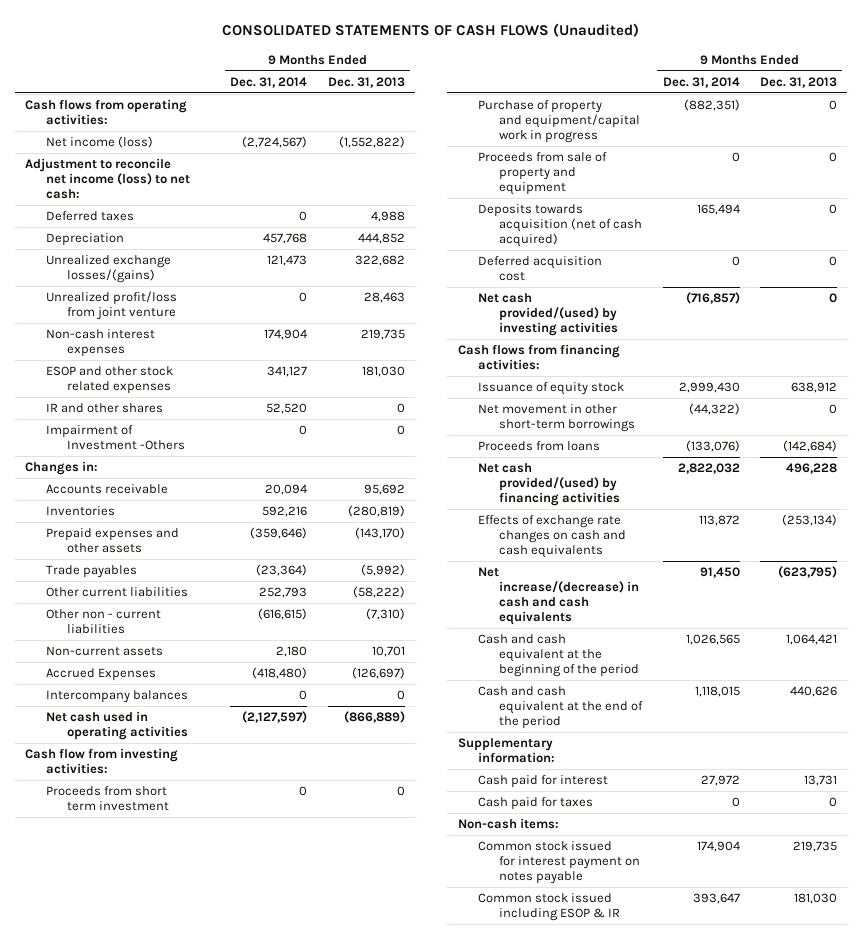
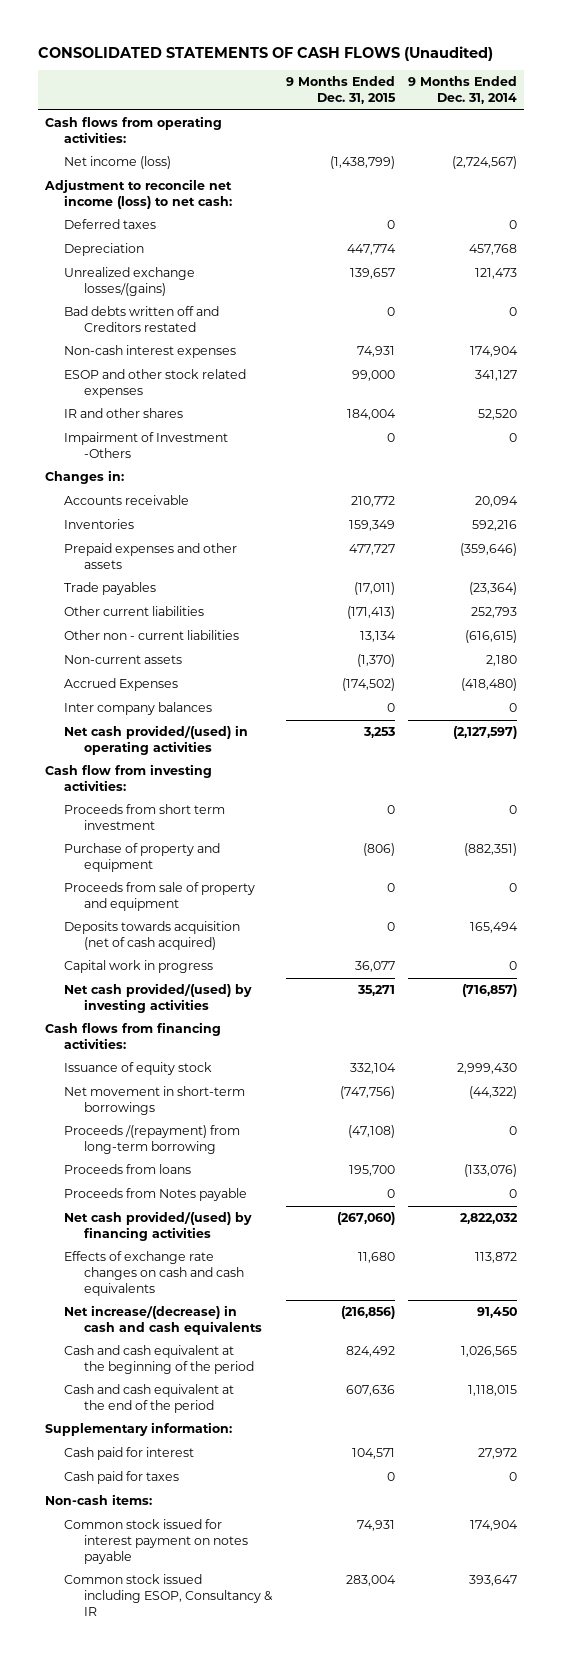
- | 9 Months Ended Dec. 31, 2014 | 9 Months Ended Dec. 31, 2013
+ | 9 Months Ended Dec. 31, 2015 | 9 Months Ended Dec. 31, 2014
- Unrealized profit/loss from joint venture | 0 | 28,463
+ Bad debts written off and Creditors restated | 0 | 0
- Intercompany balances | 0 | 0
- Net cash used in operating activities | (2,127,597) | (866,889)
+ Inter company balances | 0 | 0
+ Net cash provided/(used) in operating activities | 3,253 | (2,127,597)
- Purchase of property and equipment/capital work in progress | (882,351) | 0
+ Purchase of property and equipment | (806) | (882,351)
- Deferred acquisition cost | 0 | 0
+ Capital work in progress | 36,077 | 0
- Net movement in other short-term borrowings | (44,322) | 0
+ Net movement in short-term borrowings | (747,756) | (44,322)
+ Proceeds /(repayment) from long-term borrowing | (47,108) | 0
+ Proceeds from Notes payable | 0 | 0
- Common stock issued including ESOP & IR | 393,647 | 181,030
+ Common stock issued including ESOP, Consultancy & IR | 283,004 | 393,647

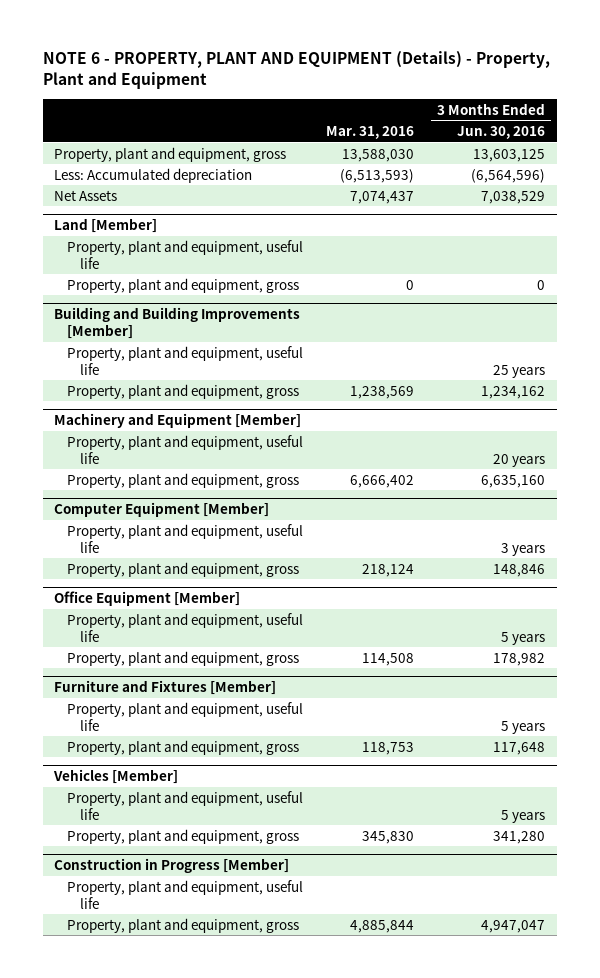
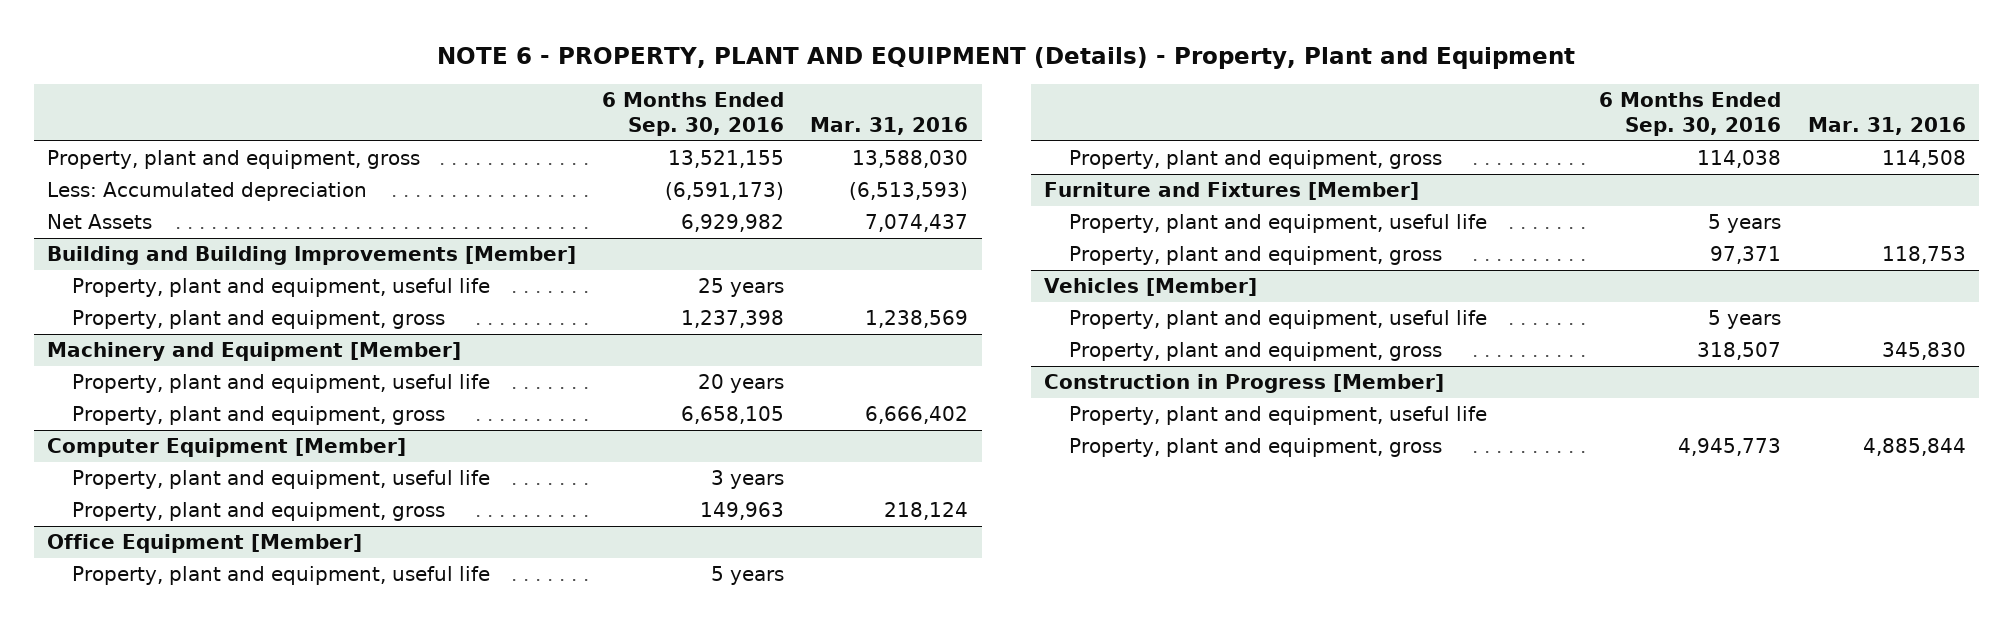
- | Mar. 31, 2016 | 3 Months Ended Jun. 30, 2016
+ | 6 Months Ended Sep. 30, 2016 | Mar. 31, 2016
- Land [Member]
- Property, plant and equipment, useful life
- Property, plant and equipment, gross | 0 | 0

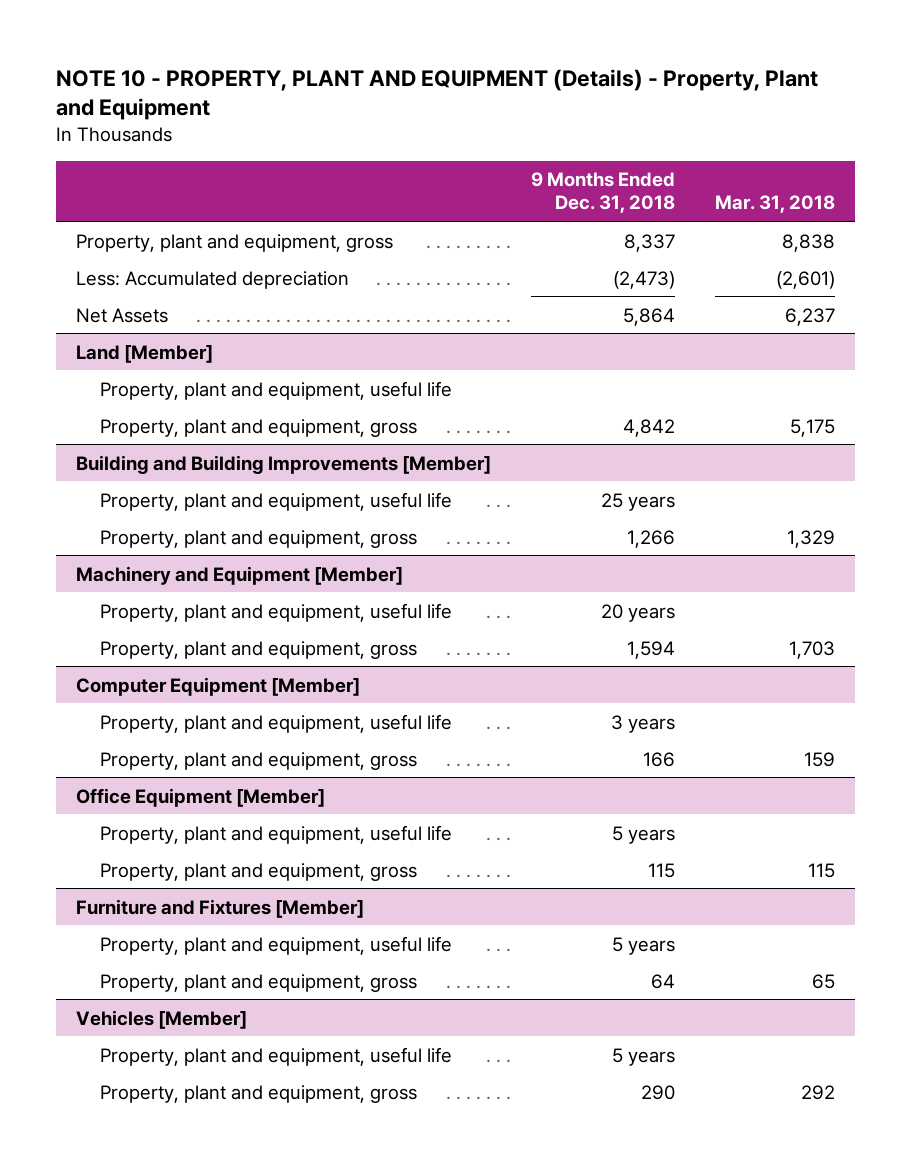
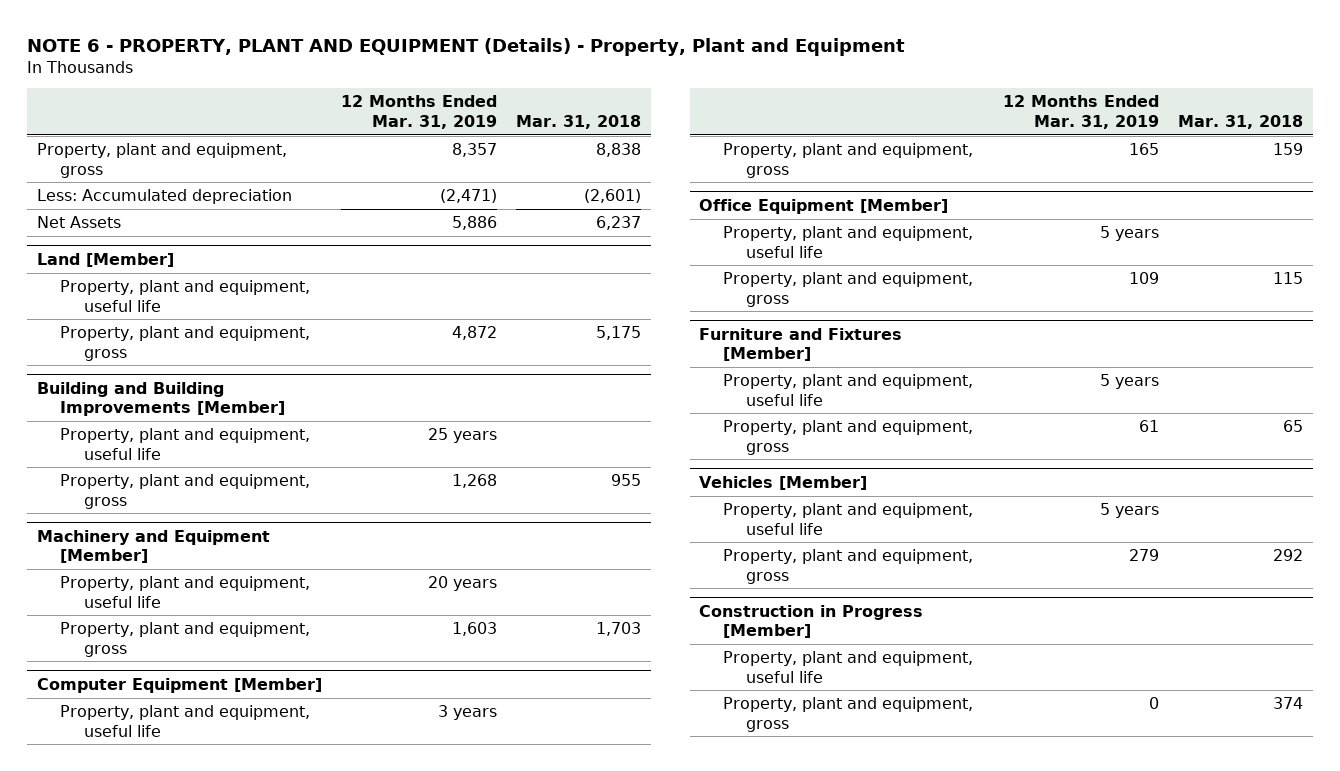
- NOTE 10 - PROPERTY, PLANT AND EQUIPMENT (Details) - Property, Plant and Equipment
+ NOTE 6 - PROPERTY, PLANT AND EQUIPMENT (Details) - Property, Plant and Equipment
- | 9 Months Ended Dec. 31, 2018 | Mar. 31, 2018
+ | 12 Months Ended Mar. 31, 2019 | Mar. 31, 2018
@ Building and Building Improvements [Member]
- Property, plant and equipment, gross | 1,266 | 1,329
+ Property, plant and equipment, gross | 1,268 | 955
+ Construction in Progress [Member]
+ Property, plant and equipment, useful life
+ Property, plant and equipment, gross | 0 | 374

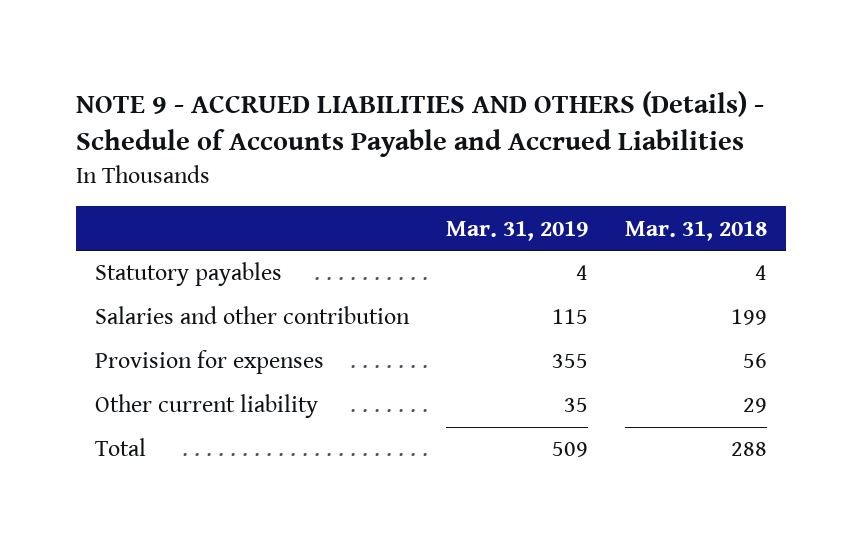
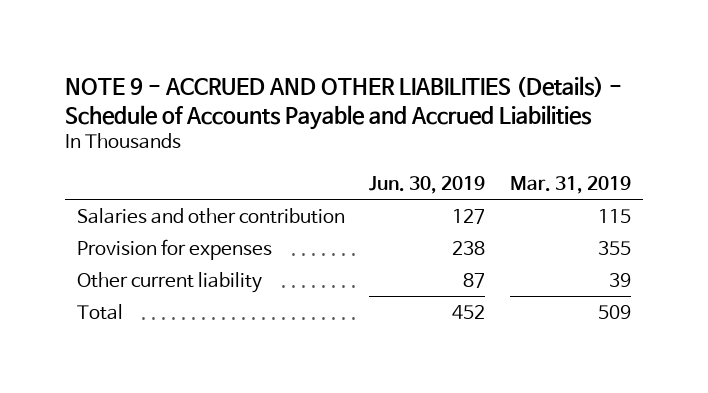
- NOTE 9 - ACCRUED LIABILITIES AND OTHERS (Details) - Schedule of Accounts Payable and Accrued Liabilities
+ NOTE 9 - ACCRUED AND OTHER LIABILITIES (Details) - Schedule of Accounts Payable and Accrued Liabilities
- | Mar. 31, 2019 | Mar. 31, 2018
+ | Jun. 30, 2019 | Mar. 31, 2019
- Statutory payables | 4 | 4
- Other current liability | 35 | 29
+ Other current liability | 87 | 39

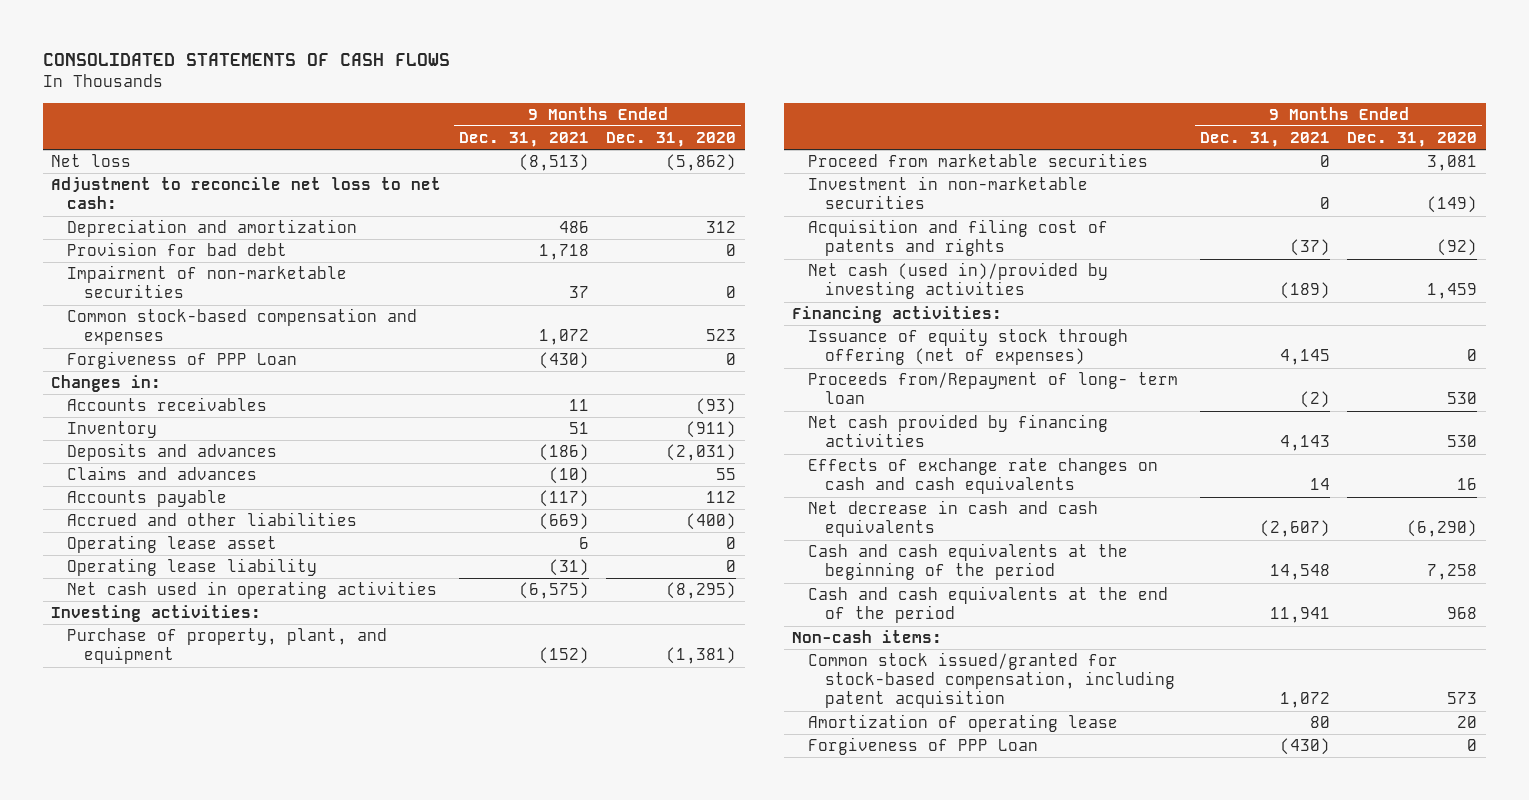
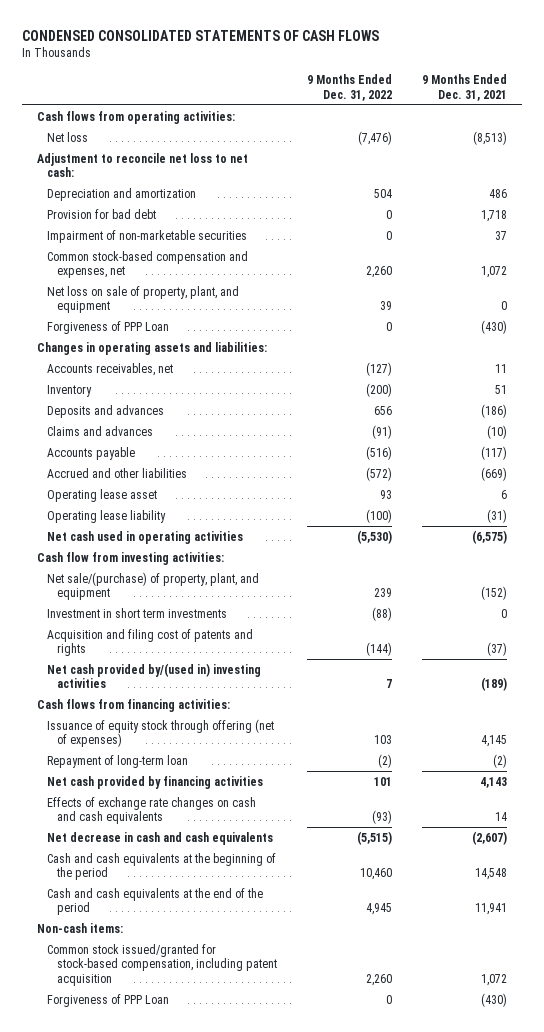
- CONSOLIDATED STATEMENTS OF CASH FLOWS
+ CONDENSED CONSOLIDATED STATEMENTS OF CASH FLOWS
- | 9 Months Ended Dec. 31, 2021 | 9 Months Ended Dec. 31, 2020
+ | 9 Months Ended Dec. 31, 2022 | 9 Months Ended Dec. 31, 2021
+ Cash flows from operating activities:
- Common stock-based compensation and expenses | 1,072 | 523
+ Common stock-based compensation and expenses, net | 2,260 | 1,072
+ Net loss on sale of property, plant, and equipment | 39 | 0
- Changes in:
- Accounts receivables | 11 | (93)
+ Changes in operating assets and liabilities:
+ Accounts receivables, net | (127) | 11
- Investing activities:
- Purchase of property, plant, and equipment | (152) | (1,381)
- Proceed from marketable securities | 0 | 3,081
- Investment in non-marketable securities | 0 | (149)
+ Cash flow from investing activities:
+ Net sale/(purchase) of property, plant, and equipment | 239 | (152)
+ Investment in short term investments | (88) | 0
- Net cash (used in)/provided by investing activities | (189) | 1,459
- Financing activities:
+ Net cash provided by/(used in) investing activities | 7 | (189)
+ Cash flows from financing activities:
- Proceeds from/Repayment of long- term loan | (2) | 530
+ Repayment of long-term loan | (2) | (2)
- Amortization of operating lease | 80 | 20

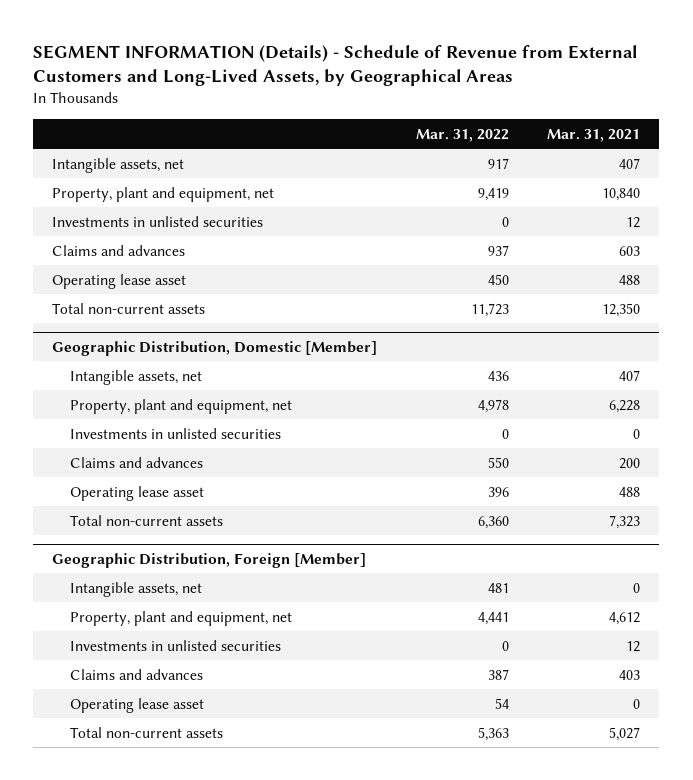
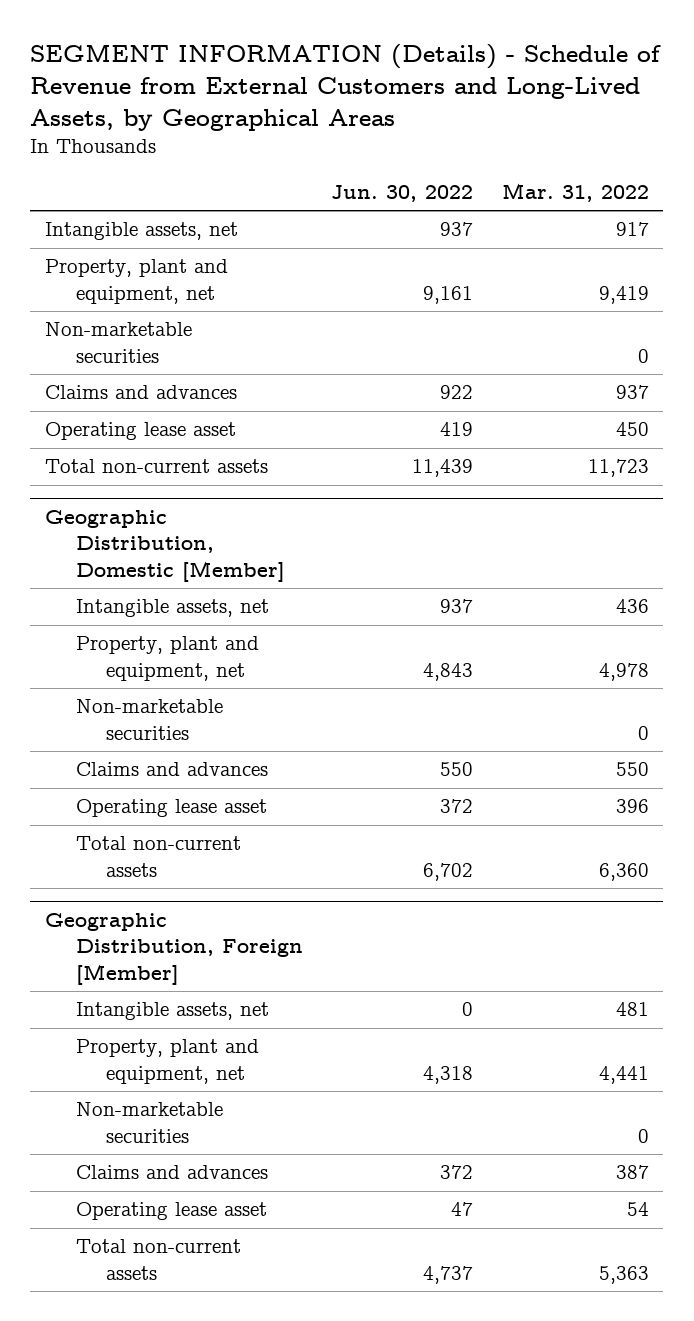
- | Mar. 31, 2022 | Mar. 31, 2021
+ | Jun. 30, 2022 | Mar. 31, 2022
- Investments in unlisted securities | 0 | 12
+ Non-marketable securities | | 0
@ Geographic Distribution, Domestic [Member]
- Investments in unlisted securities | 0 | 0
+ Non-marketable securities | | 0
@ Geographic Distribution, Foreign [Member]
- Investments in unlisted securities | 0 | 12
+ Non-marketable securities | | 0

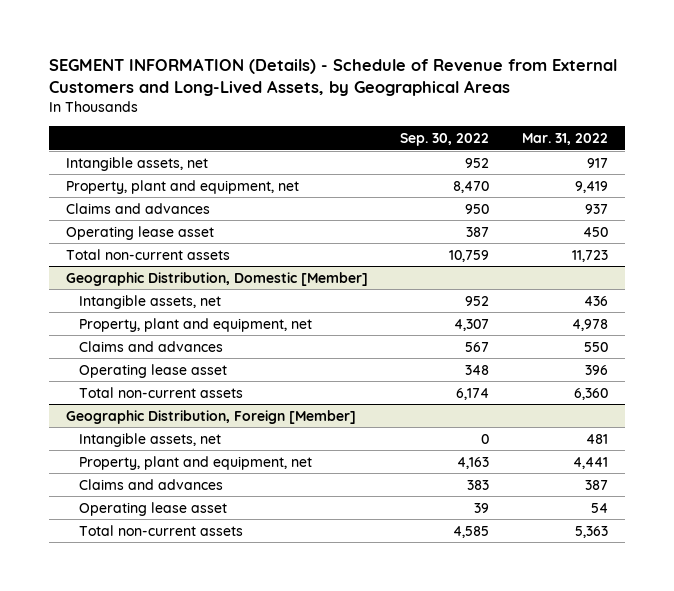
- | Jun. 30, 2022 | Mar. 31, 2022
+ | Sep. 30, 2022 | Mar. 31, 2022
- Non-marketable securities | | 0
@ Geographic Distribution, Domestic [Member]
- Non-marketable securities | | 0
@ Geographic Distribution, Foreign [Member]
- Non-marketable securities | | 0

